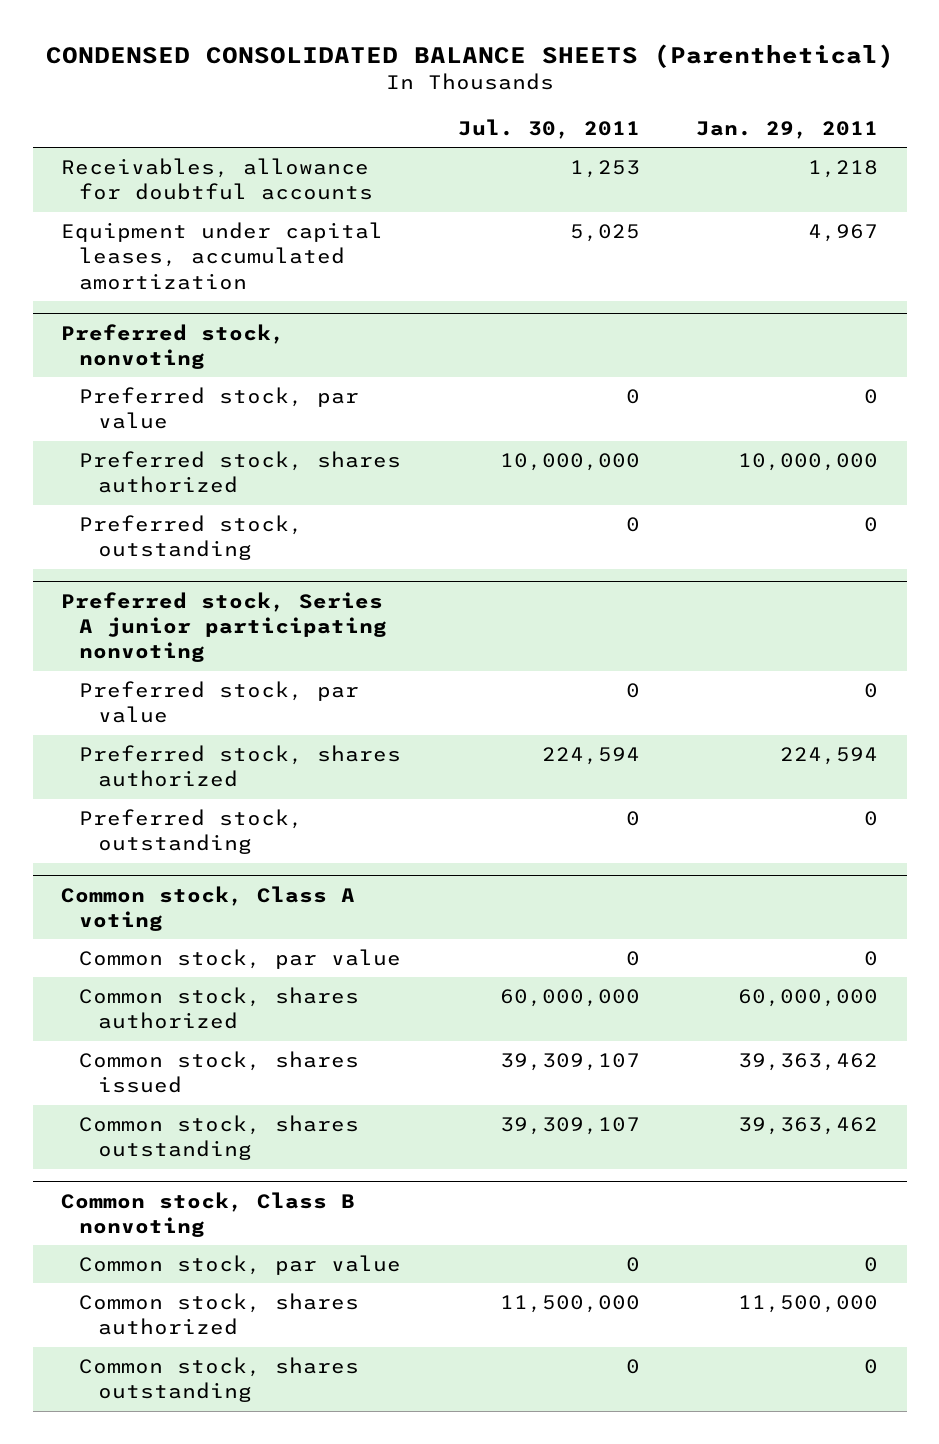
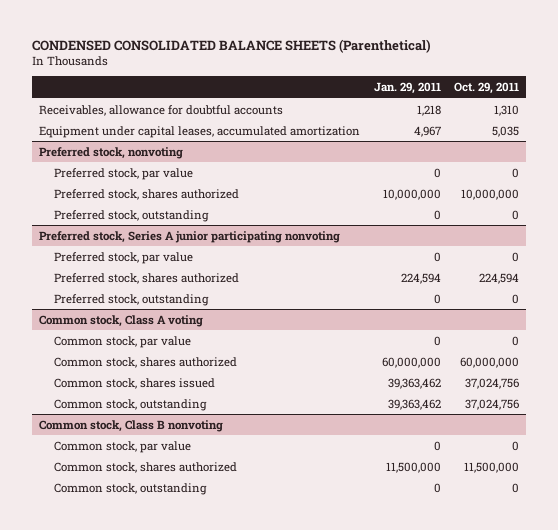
- | Jul. 30, 2011 | Jan. 29, 2011
+ | Jan. 29, 2011 | Oct. 29, 2011
@ Common stock, Class A voting
- Common stock, shares outstanding | 39,309,107 | 39,363,462
+ Common stock, outstanding | 39,363,462 | 37,024,756
@ Common stock, Class B nonvoting
- Common stock, shares outstanding | 0 | 0
+ Common stock, outstanding | 0 | 0

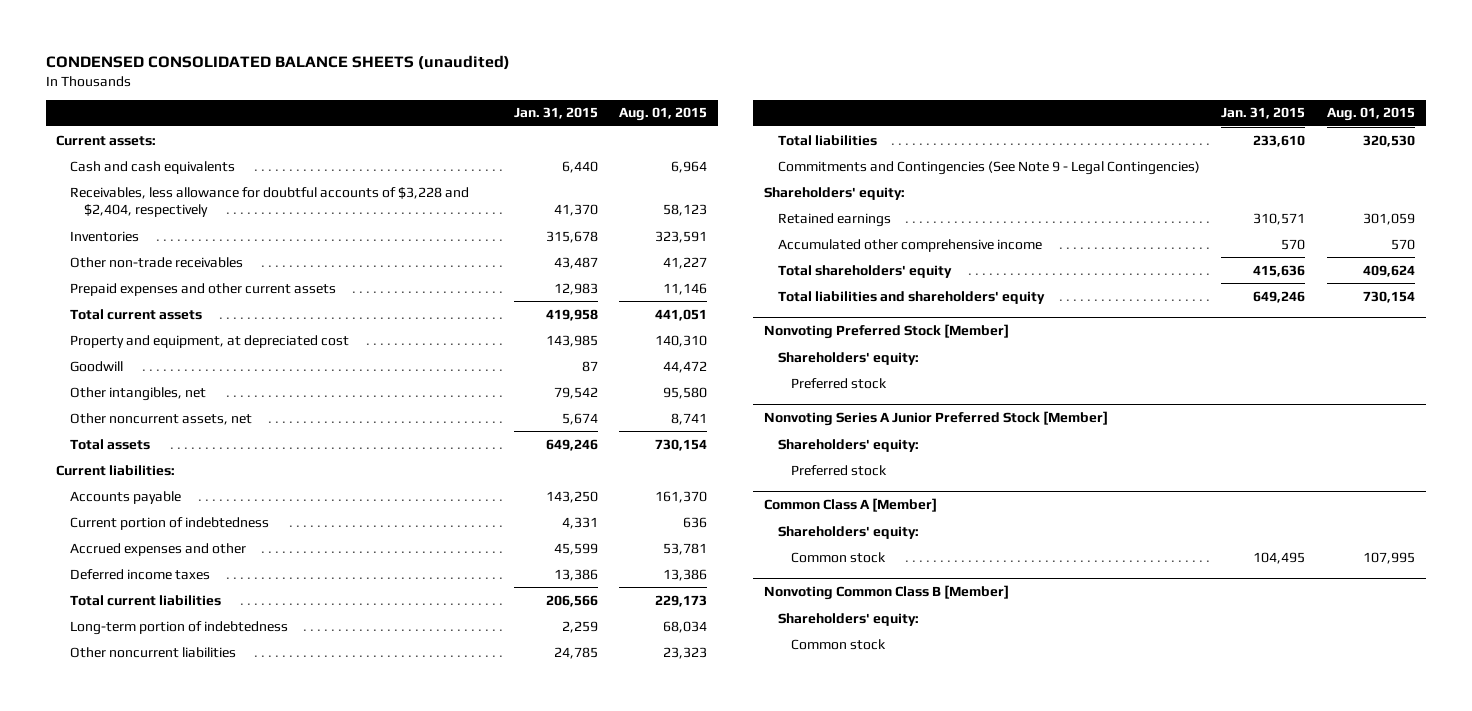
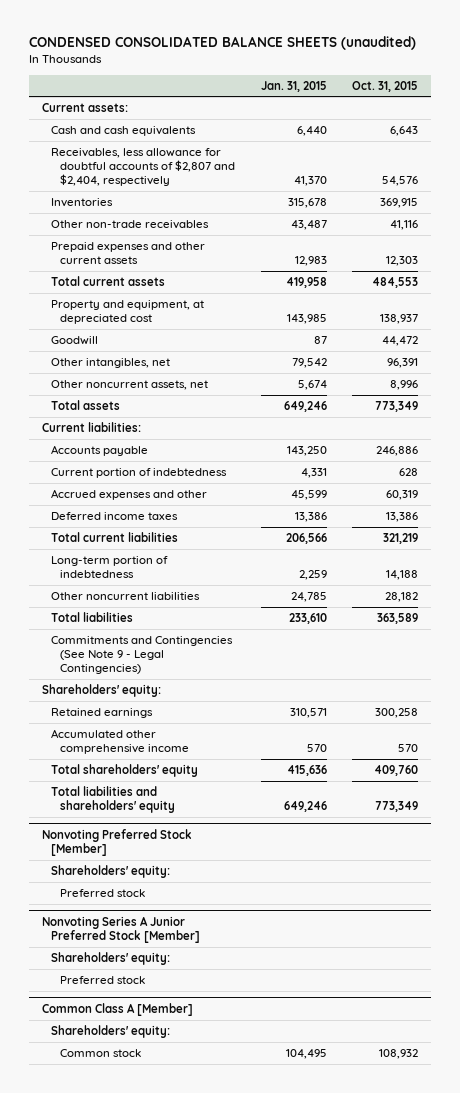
- | Jan. 31, 2015 | Aug. 01, 2015
+ | Jan. 31, 2015 | Oct. 31, 2015
- Receivables, less allowance for doubtful accounts of $3,228 and $2,404, respectively | 41,370 | 58,123
+ Receivables, less allowance for doubtful accounts of $2,807 and $2,404, respectively | 41,370 | 54,576
- Nonvoting Common Class B [Member]
- Shareholders' equity:
- Common stock

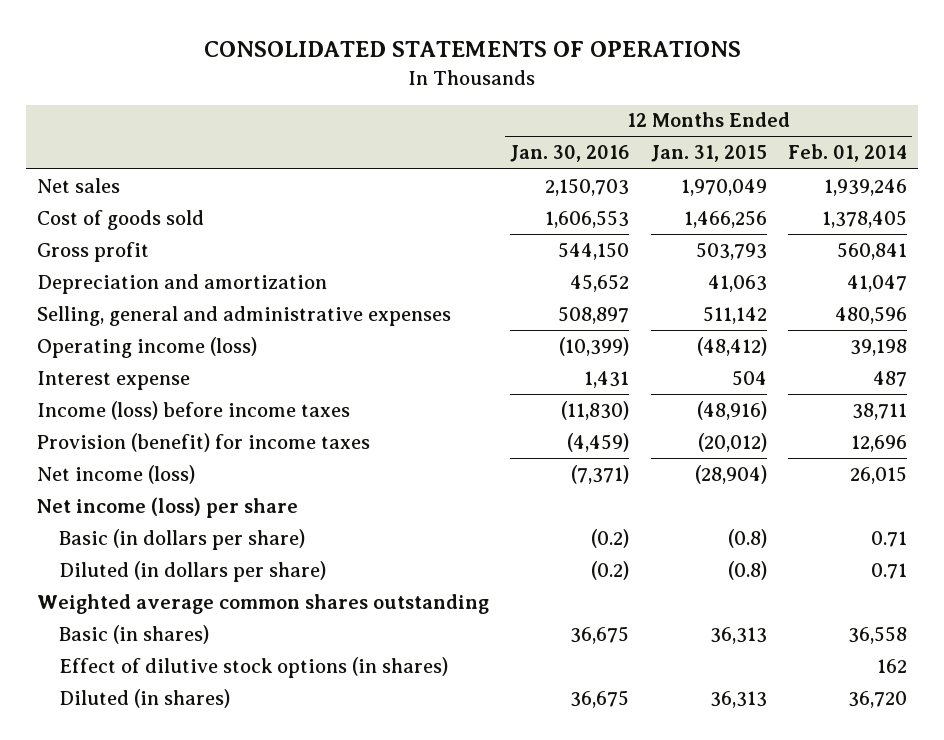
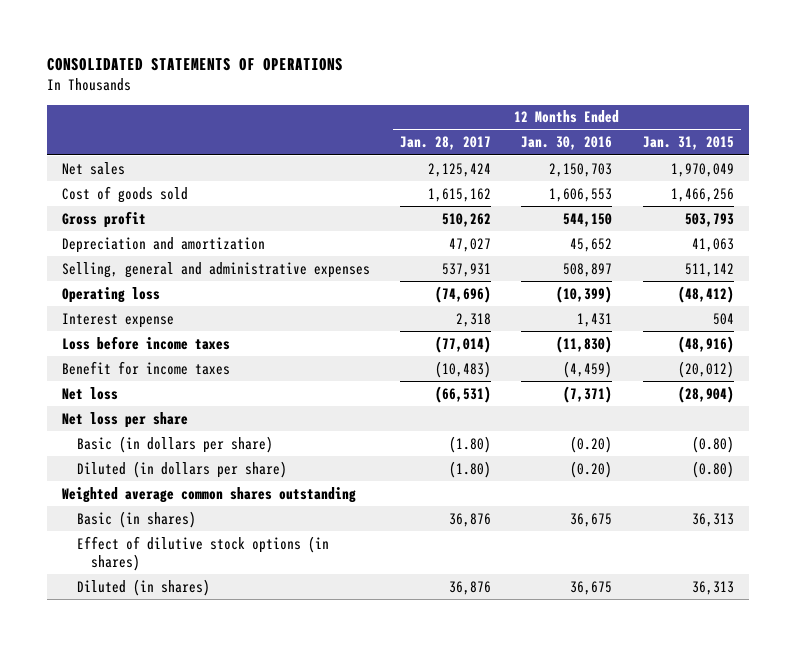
- | 12 Months Ended Jan. 30, 2016 | 12 Months Ended Jan. 31, 2015 | 12 Months Ended Feb. 01, 2014
+ | 12 Months Ended Jan. 28, 2017 | 12 Months Ended Jan. 30, 2016 | 12 Months Ended Jan. 31, 2015
- Operating income (loss) | (10,399) | (48,412) | 39,198
+ Operating loss | (74,696) | (10,399) | (48,412)
- Income (loss) before income taxes | (11,830) | (48,916) | 38,711
- Provision (benefit) for income taxes | (4,459) | (20,012) | 12,696
- Net income (loss) | (7,371) | (28,904) | 26,015
- Net income (loss) per share
- Basic (in dollars per share) | (0.2) | (0.8) | 0.71
- Diluted (in dollars per share) | (0.2) | (0.8) | 0.71
+ Loss before income taxes | (77,014) | (11,830) | (48,916)
+ Benefit for income taxes | (10,483) | (4,459) | (20,012)
+ Net loss | (66,531) | (7,371) | (28,904)
+ Net loss per share
+ Basic (in dollars per share) | (1.80) | (0.20) | (0.80)
+ Diluted (in dollars per share) | (1.80) | (0.20) | (0.80)

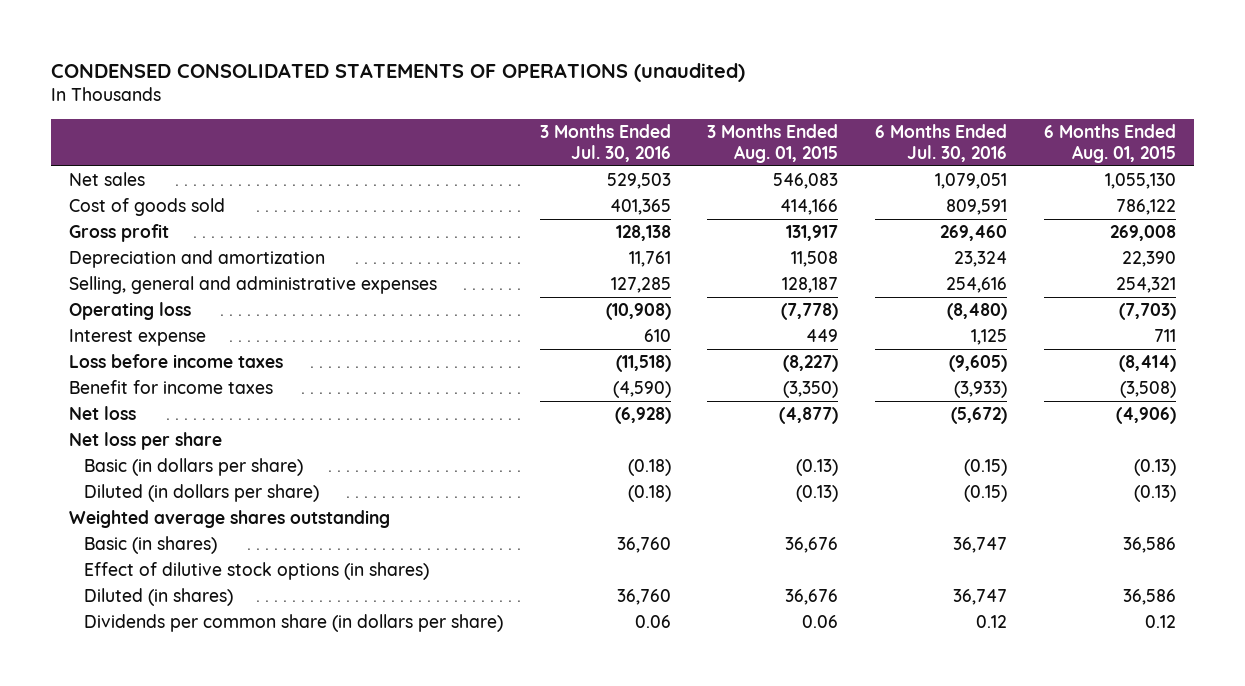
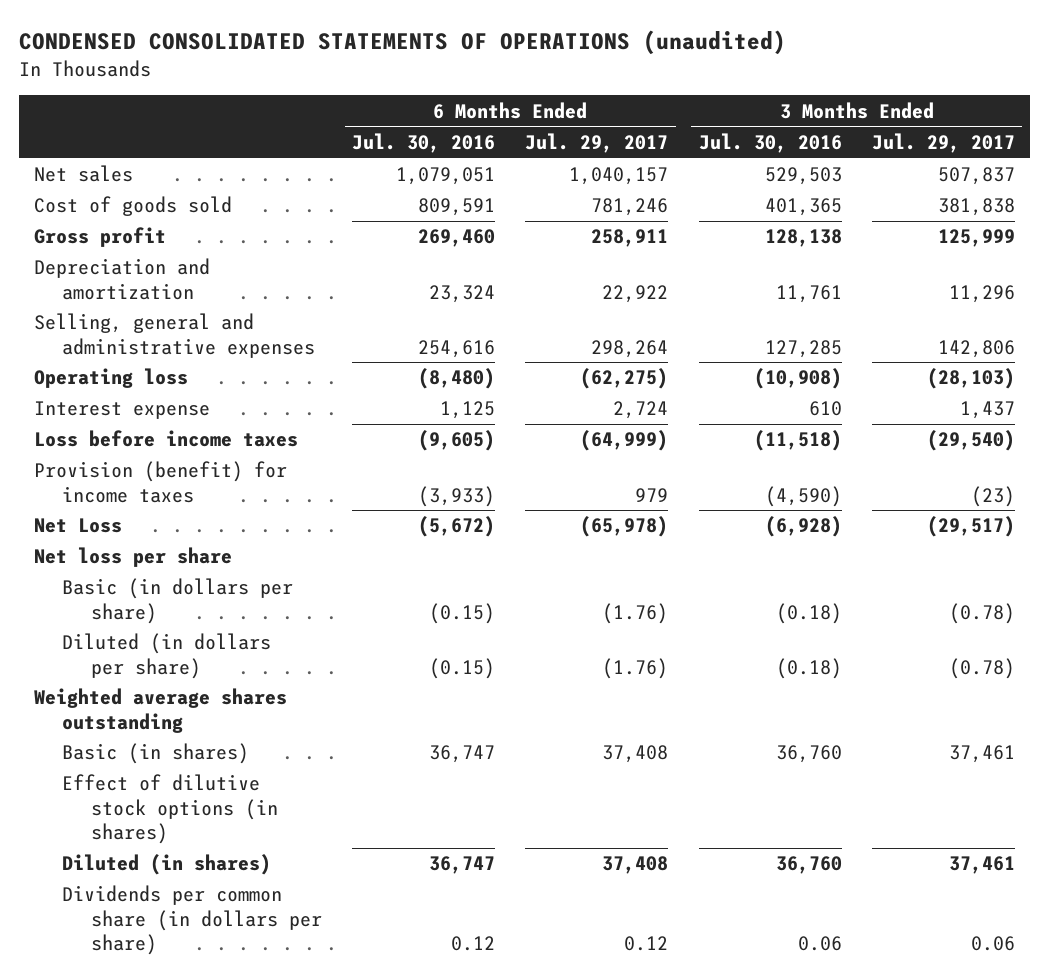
- | 3 Months Ended Jul. 30, 2016 | 3 Months Ended Aug. 01, 2015 | 6 Months Ended Jul. 30, 2016 | 6 Months Ended Aug. 01, 2015
+ | 6 Months Ended Jul. 30, 2016 | 6 Months Ended Jul. 29, 2017 | 3 Months Ended Jul. 30, 2016 | 3 Months Ended Jul. 29, 2017
- Benefit for income taxes | (4,590) | (3,350) | (3,933) | (3,508)
- Net loss | (6,928) | (4,877) | (5,672) | (4,906)
+ Provision (benefit) for income taxes | (3,933) | 979 | (4,590) | (23)
+ Net Loss | (5,672) | (65,978) | (6,928) | (29,517)

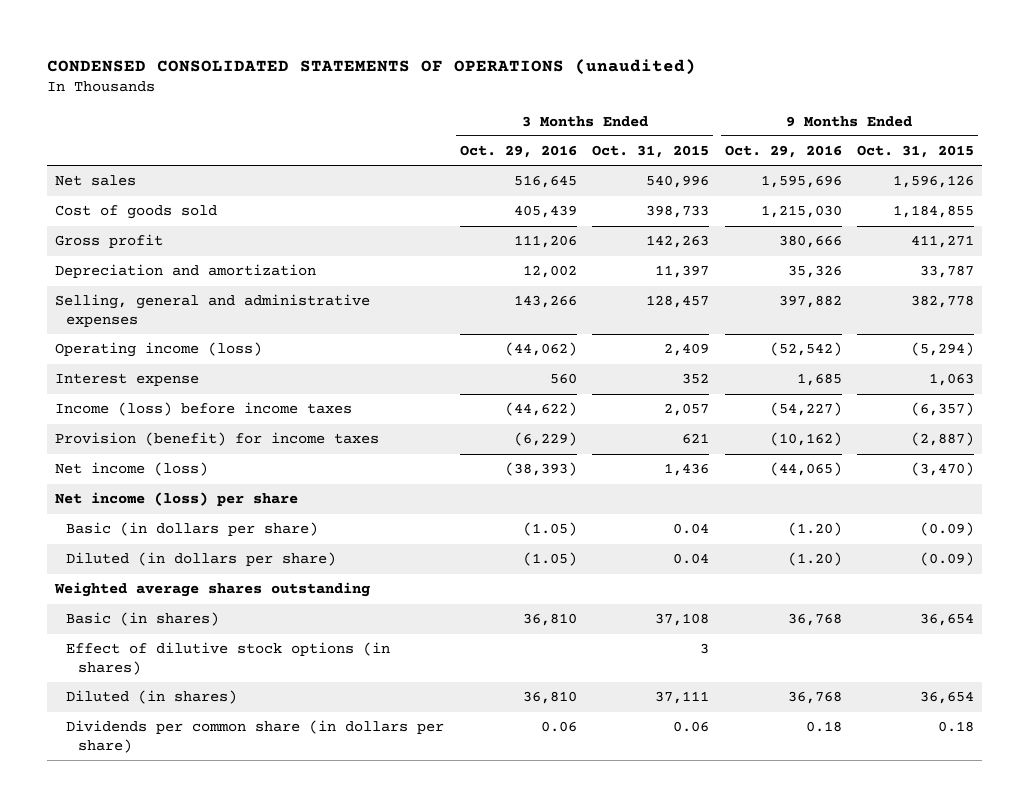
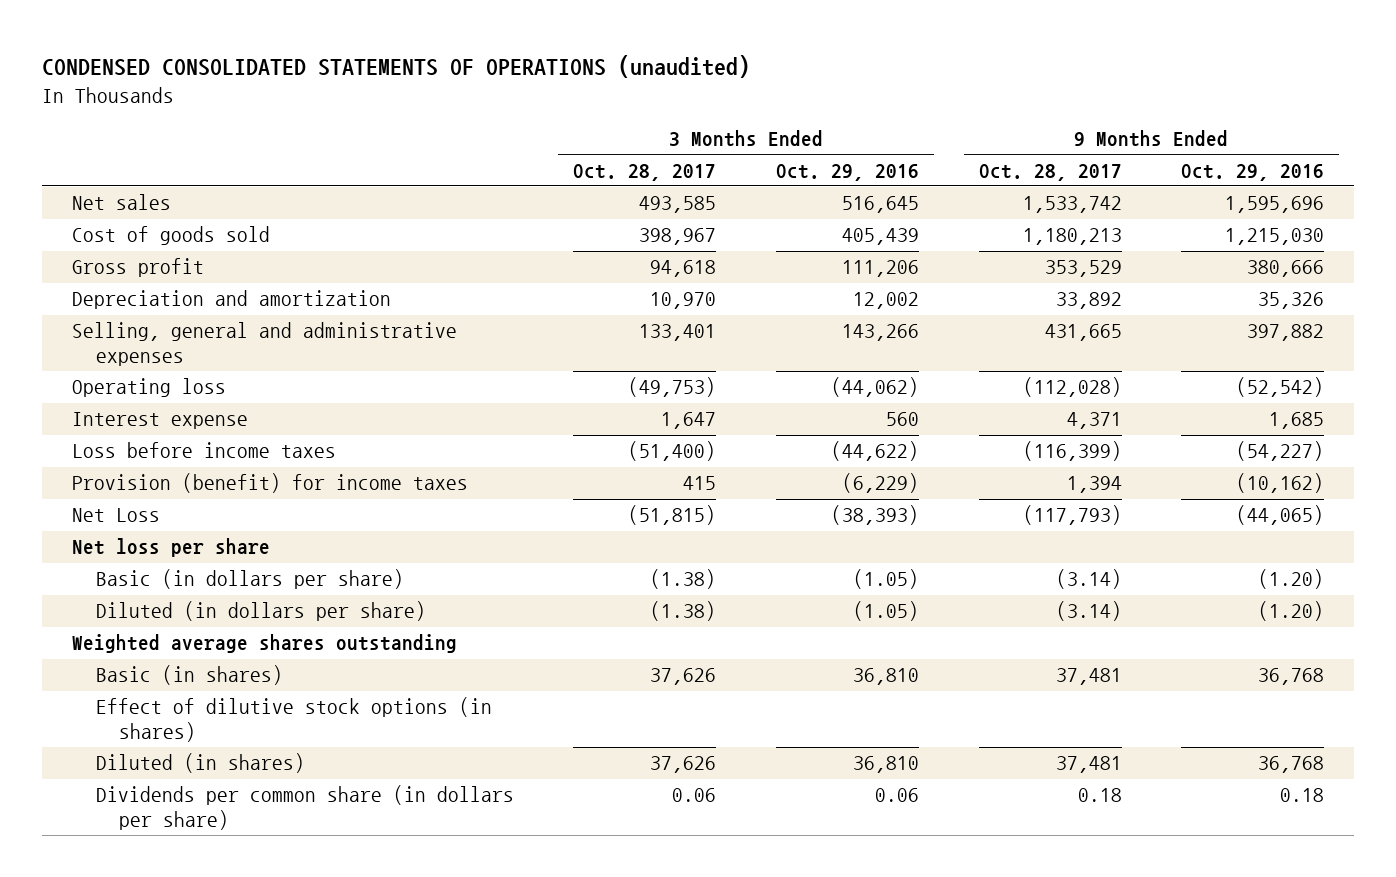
- | 3 Months Ended Oct. 29, 2016 | 3 Months Ended Oct. 31, 2015 | 9 Months Ended Oct. 29, 2016 | 9 Months Ended Oct. 31, 2015
+ | 3 Months Ended Oct. 28, 2017 | 3 Months Ended Oct. 29, 2016 | 9 Months Ended Oct. 28, 2017 | 9 Months Ended Oct. 29, 2016
- Operating income (loss) | (44,062) | 2,409 | (52,542) | (5,294)
+ Operating loss | (49,753) | (44,062) | (112,028) | (52,542)
- Income (loss) before income taxes | (44,622) | 2,057 | (54,227) | (6,357)
+ Loss before income taxes | (51,400) | (44,622) | (116,399) | (54,227)
- Net income (loss) | (38,393) | 1,436 | (44,065) | (3,470)
- Net income (loss) per share
+ Net Loss | (51,815) | (38,393) | (117,793) | (44,065)
+ Net loss per share

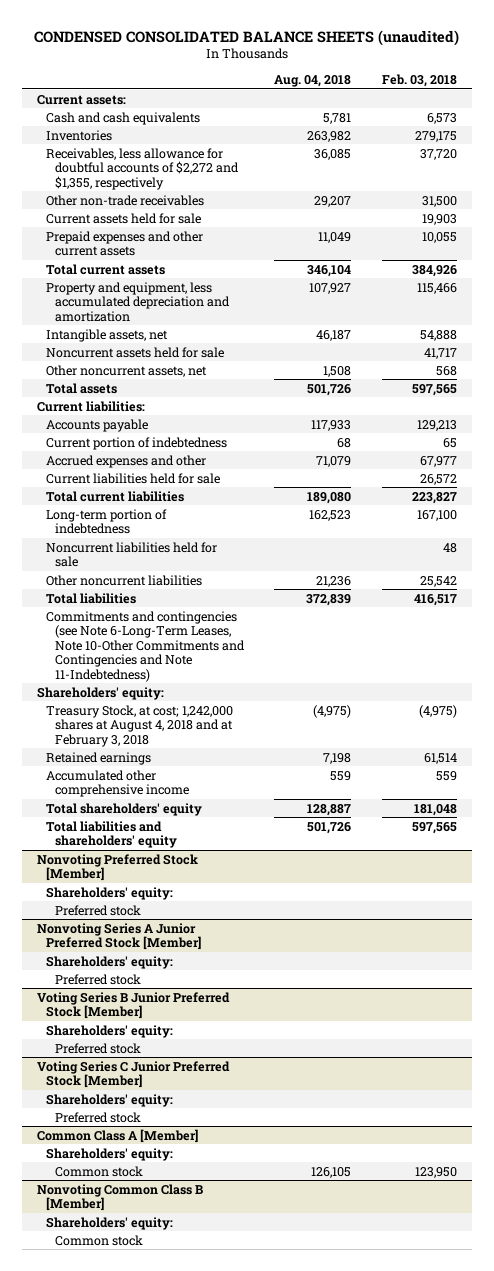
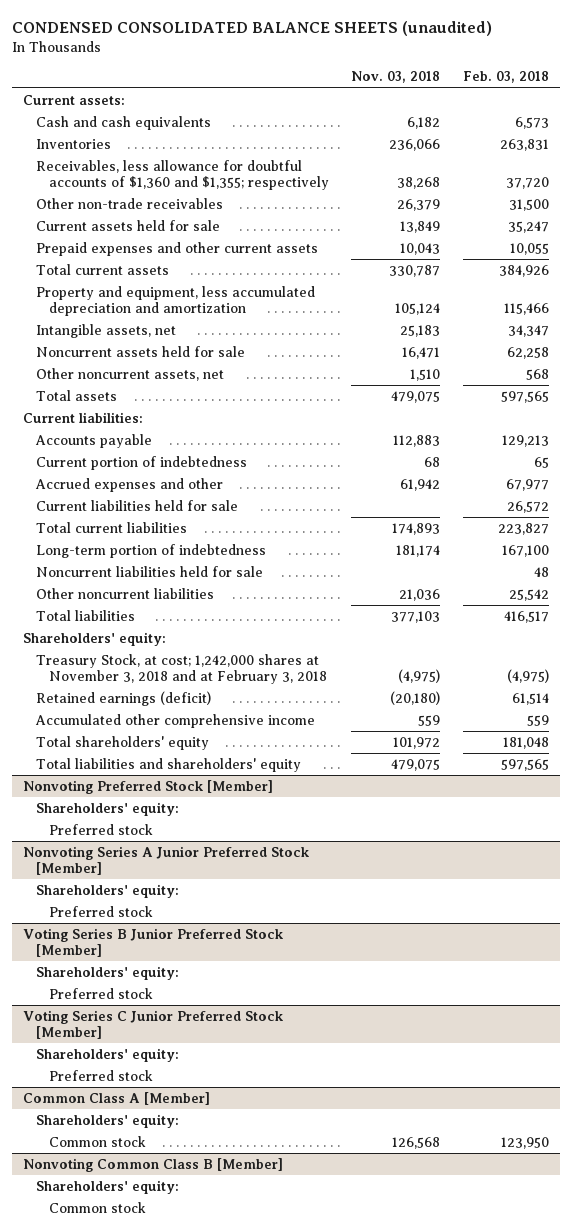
- | Aug. 04, 2018 | Feb. 03, 2018
+ | Nov. 03, 2018 | Feb. 03, 2018
- Inventories | 263,982 | 279,175
- Receivables, less allowance for doubtful accounts of $2,272 and $1,355, respectively | 36,085 | 37,720
+ Inventories | 236,066 | 263,831
+ Receivables, less allowance for doubtful accounts of $1,360 and $1,355; respectively | 38,268 | 37,720
- Current assets held for sale | | 19,903
+ Current assets held for sale | 13,849 | 35,247
- Intangible assets, net | 46,187 | 54,888
- Noncurrent assets held for sale | | 41,717
+ Intangible assets, net | 25,183 | 34,347
+ Noncurrent assets held for sale | 16,471 | 62,258
- Commitments and contingencies (see Note 6-Long-Term Leases, Note 10-Other Commitments and Contingencies and Note 11-Indebtedness)
- Treasury Stock, at cost; 1,242,000 shares at August 4, 2018 and at February 3, 2018 | (4,975) | (4,975)
- Retained earnings | 7,198 | 61,514
+ Treasury Stock, at cost; 1,242,000 shares at November 3, 2018 and at February 3, 2018 | (4,975) | (4,975)
+ Retained earnings (deficit) | (20,180) | 61,514

